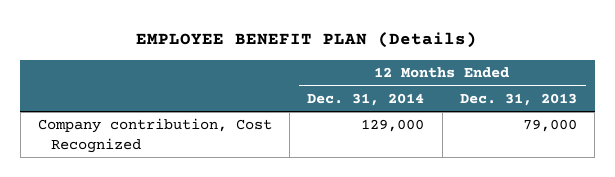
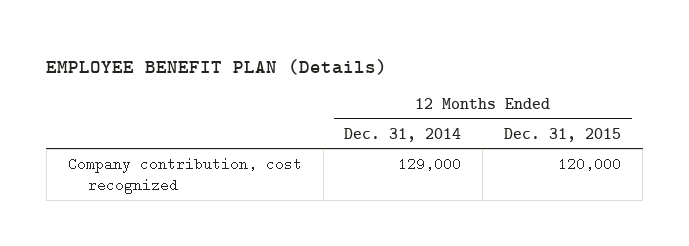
- | 12 Months Ended Dec. 31, 2014 | 12 Months Ended Dec. 31, 2013
+ | 12 Months Ended Dec. 31, 2014 | 12 Months Ended Dec. 31, 2015
- Company contribution, Cost Recognized | 129,000 | 79,000
+ Company contribution, cost recognized | 129,000 | 120,000

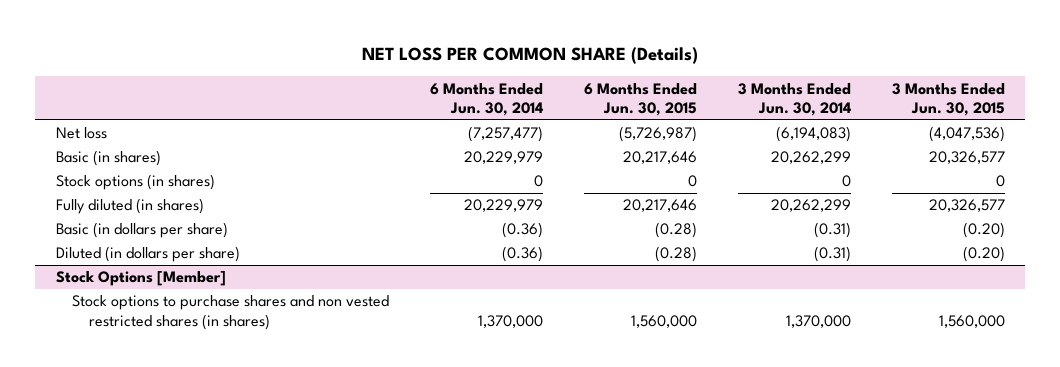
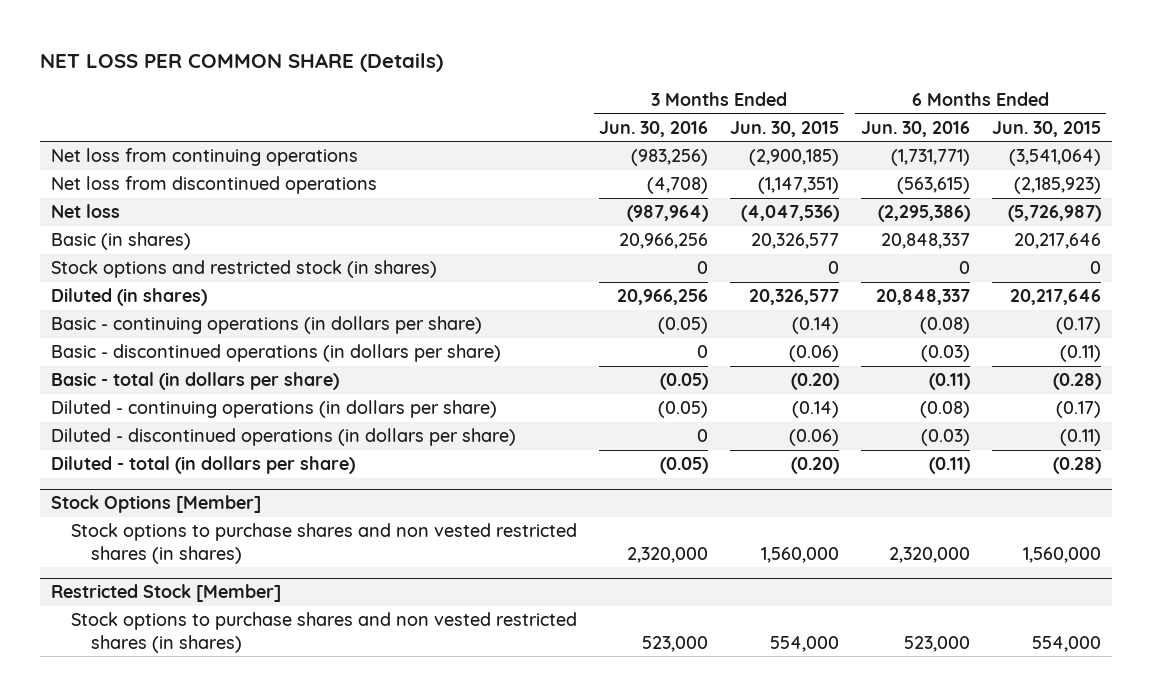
- | 6 Months Ended Jun. 30, 2014 | 6 Months Ended Jun. 30, 2015 | 3 Months Ended Jun. 30, 2014 | 3 Months Ended Jun. 30, 2015
+ | 3 Months Ended Jun. 30, 2016 | 3 Months Ended Jun. 30, 2015 | 6 Months Ended Jun. 30, 2016 | 6 Months Ended Jun. 30, 2015
+ Net loss from continuing operations | (983,256) | (2,900,185) | (1,731,771) | (3,541,064)
+ Net loss from discontinued operations | (4,708) | (1,147,351) | (563,615) | (2,185,923)
- Stock options (in shares) | 0 | 0 | 0 | 0
- Fully diluted (in shares) | 20,229,979 | 20,217,646 | 20,262,299 | 20,326,577
- Basic (in dollars per share) | (0.36) | (0.28) | (0.31) | (0.20)
- Diluted (in dollars per share) | (0.36) | (0.28) | (0.31) | (0.20)
+ Stock options and restricted stock (in shares) | 0 | 0 | 0 | 0
+ Diluted (in shares) | 20,966,256 | 20,326,577 | 20,848,337 | 20,217,646
+ Basic - continuing operations (in dollars per share) | (0.05) | (0.14) | (0.08) | (0.17)
+ Basic - discontinued operations (in dollars per share) | 0 | (0.06) | (0.03) | (0.11)
+ Basic - total (in dollars per share) | (0.05) | (0.20) | (0.11) | (0.28)
+ Diluted - continuing operations (in dollars per share) | (0.05) | (0.14) | (0.08) | (0.17)
+ Diluted - discontinued operations (in dollars per share) | 0 | (0.06) | (0.03) | (0.11)
+ Diluted - total (in dollars per share) | (0.05) | (0.20) | (0.11) | (0.28)
+ Restricted Stock [Member]
+ Stock options to purchase shares and non vested restricted shares (in shares) | 523,000 | 554,000 | 523,000 | 554,000

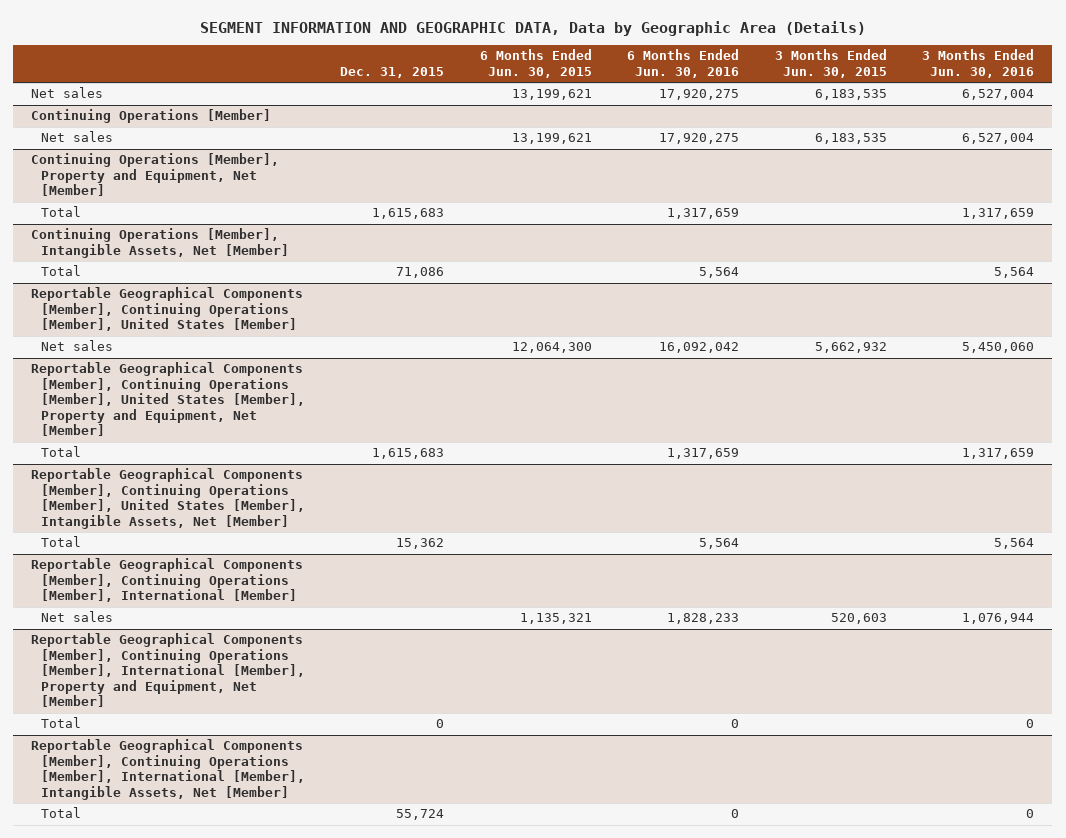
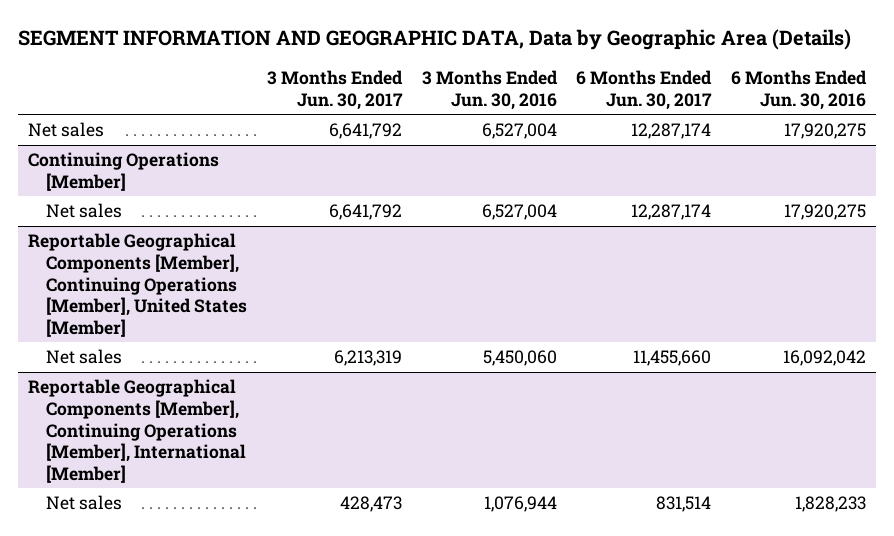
- | Dec. 31, 2015 | 6 Months Ended Jun. 30, 2015 | 6 Months Ended Jun. 30, 2016 | 3 Months Ended Jun. 30, 2015 | 3 Months Ended Jun. 30, 2016
+ | 3 Months Ended Jun. 30, 2017 | 3 Months Ended Jun. 30, 2016 | 6 Months Ended Jun. 30, 2017 | 6 Months Ended Jun. 30, 2016
- Continuing Operations [Member], Property and Equipment, Net [Member]
- Total | 1,615,683 | | 1,317,659 | | 1,317,659
- Continuing Operations [Member], Intangible Assets, Net [Member]
- Total | 71,086 | | 5,564 | | 5,564
- Reportable Geographical Components [Member], Continuing Operations [Member], United States [Member], Property and Equipment, Net [Member]
- Total | 1,615,683 | | 1,317,659 | | 1,317,659
- Reportable Geographical Components [Member], Continuing Operations [Member], United States [Member], Intangible Assets, Net [Member]
- Total | 15,362 | | 5,564 | | 5,564
- Reportable Geographical Components [Member], Continuing Operations [Member], International [Member], Property and Equipment, Net [Member]
- Total | 0 | | 0 | | 0
- Reportable Geographical Components [Member], Continuing Operations [Member], International [Member], Intangible Assets, Net [Member]
- Total | 55,724 | | 0 | | 0

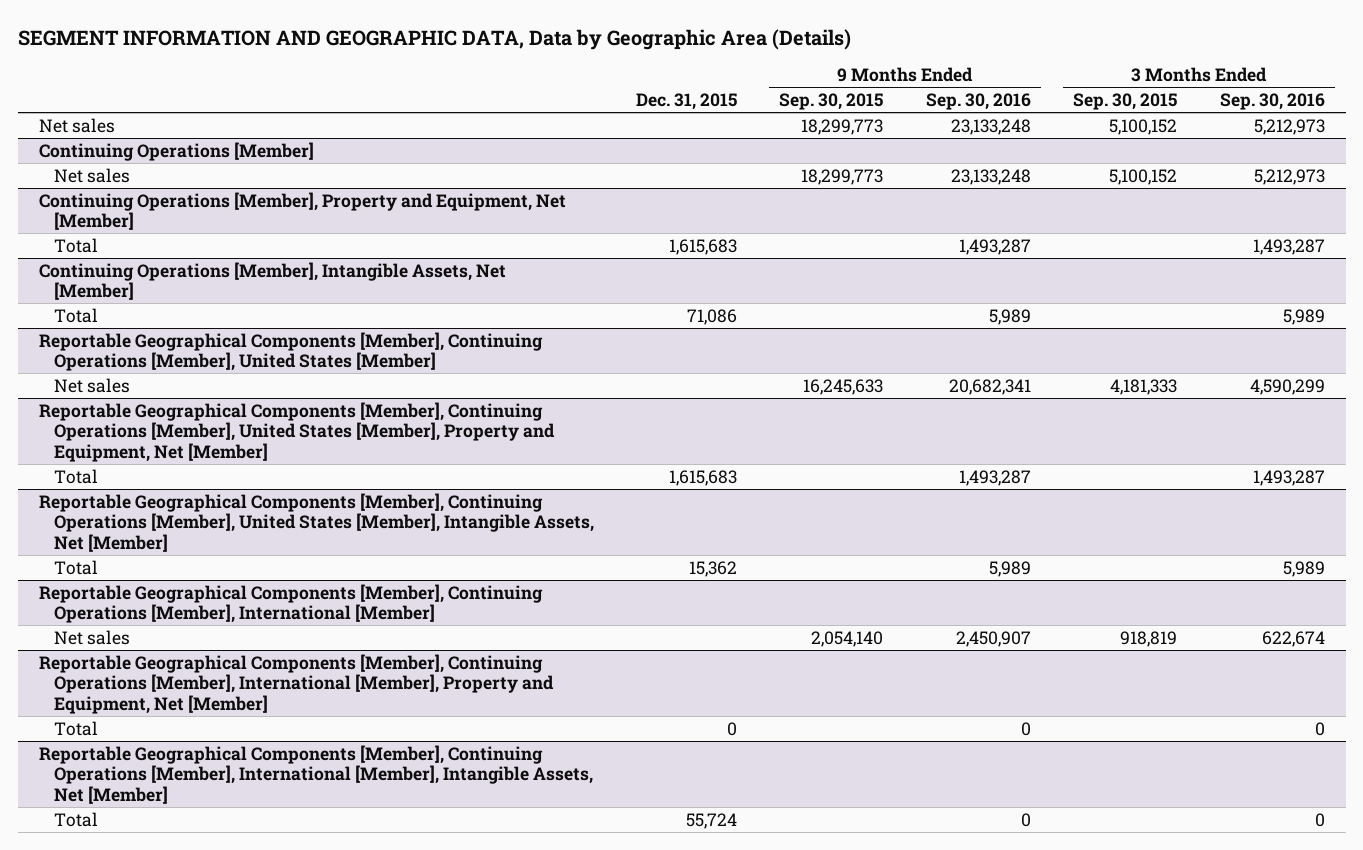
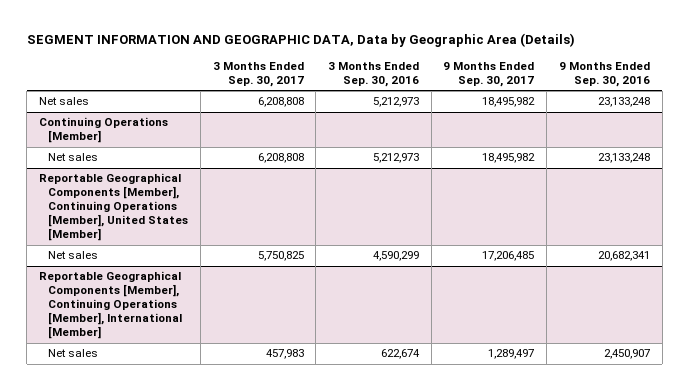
- | Dec. 31, 2015 | 9 Months Ended Sep. 30, 2015 | 9 Months Ended Sep. 30, 2016 | 3 Months Ended Sep. 30, 2015 | 3 Months Ended Sep. 30, 2016
+ | 3 Months Ended Sep. 30, 2017 | 3 Months Ended Sep. 30, 2016 | 9 Months Ended Sep. 30, 2017 | 9 Months Ended Sep. 30, 2016
- Continuing Operations [Member], Property and Equipment, Net [Member]
- Total | 1,615,683 | | 1,493,287 | | 1,493,287
- Continuing Operations [Member], Intangible Assets, Net [Member]
- Total | 71,086 | | 5,989 | | 5,989
- Reportable Geographical Components [Member], Continuing Operations [Member], United States [Member], Property and Equipment, Net [Member]
- Total | 1,615,683 | | 1,493,287 | | 1,493,287
- Reportable Geographical Components [Member], Continuing Operations [Member], United States [Member], Intangible Assets, Net [Member]
- Total | 15,362 | | 5,989 | | 5,989
- Reportable Geographical Components [Member], Continuing Operations [Member], International [Member], Property and Equipment, Net [Member]
- Total | 0 | | 0 | | 0
- Reportable Geographical Components [Member], Continuing Operations [Member], International [Member], Intangible Assets, Net [Member]
- Total | 55,724 | | 0 | | 0

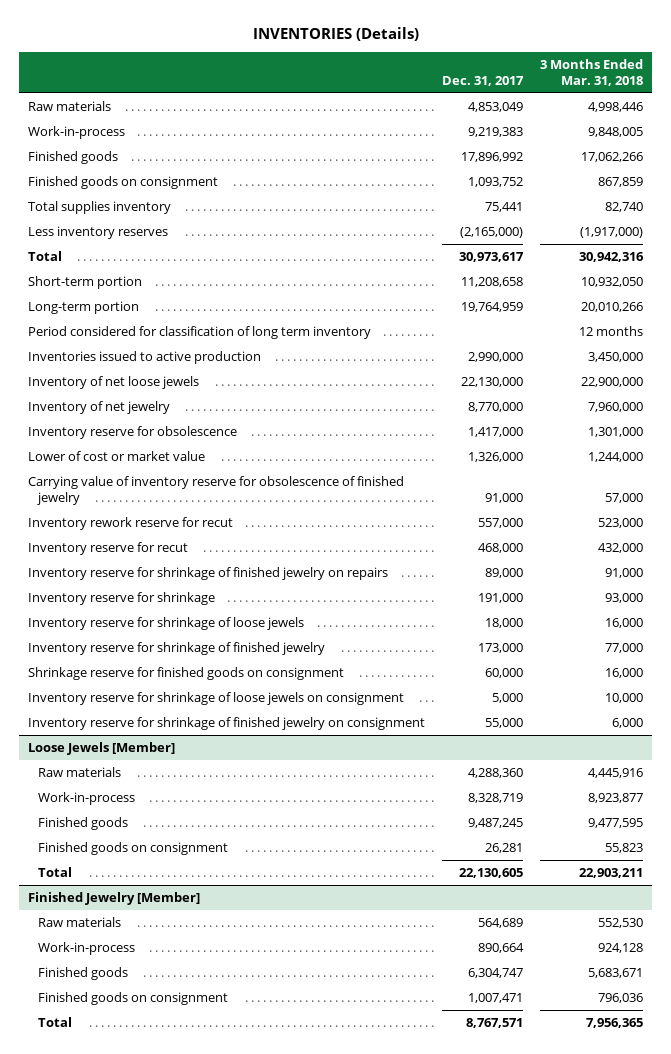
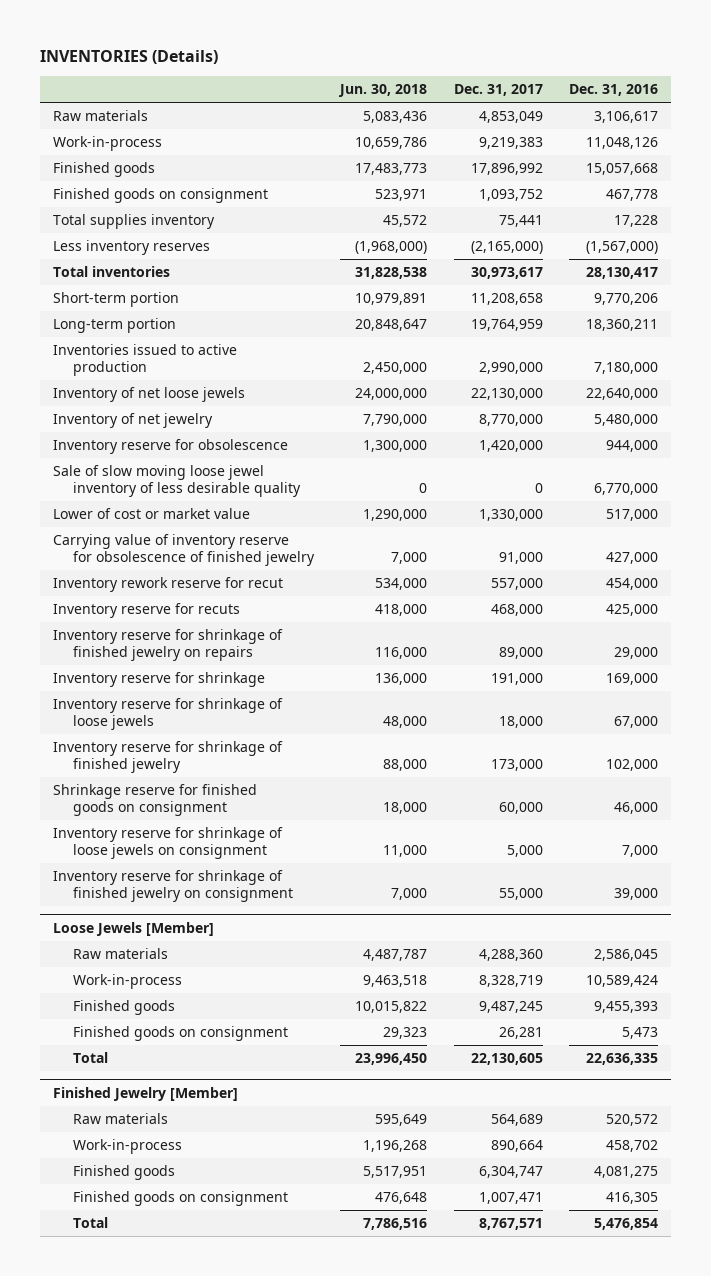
- | Dec. 31, 2017 | 3 Months Ended Mar. 31, 2018
+ | Jun. 30, 2018 | Dec. 31, 2017 | Dec. 31, 2016
- Total | 30,973,617 | 30,942,316
+ Total inventories | 31,828,538 | 30,973,617 | 28,130,417
- Period considered for classification of long term inventory | | 12 months
- Inventory reserve for obsolescence | 1,417,000 | 1,301,000
- Lower of cost or market value | 1,326,000 | 1,244,000
+ Inventory reserve for obsolescence | 1,300,000 | 1,420,000 | 944,000
+ Sale of slow moving loose jewel inventory of less desirable quality | 0 | 0 | 6,770,000
+ Lower of cost or market value | 1,290,000 | 1,330,000 | 517,000
- Inventory reserve for recut | 468,000 | 432,000
+ Inventory reserve for recuts | 418,000 | 468,000 | 425,000

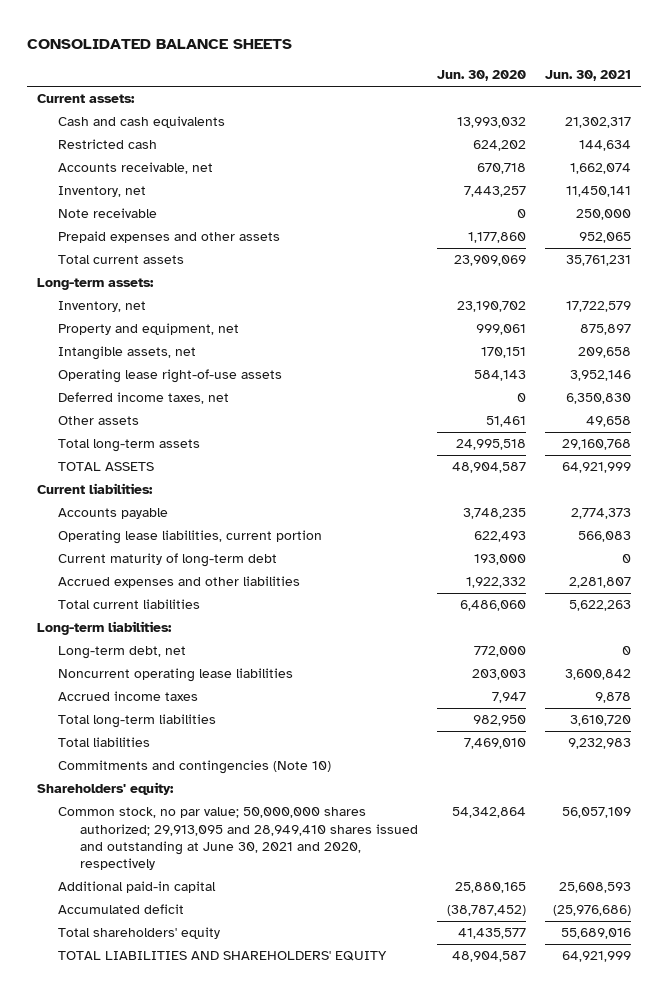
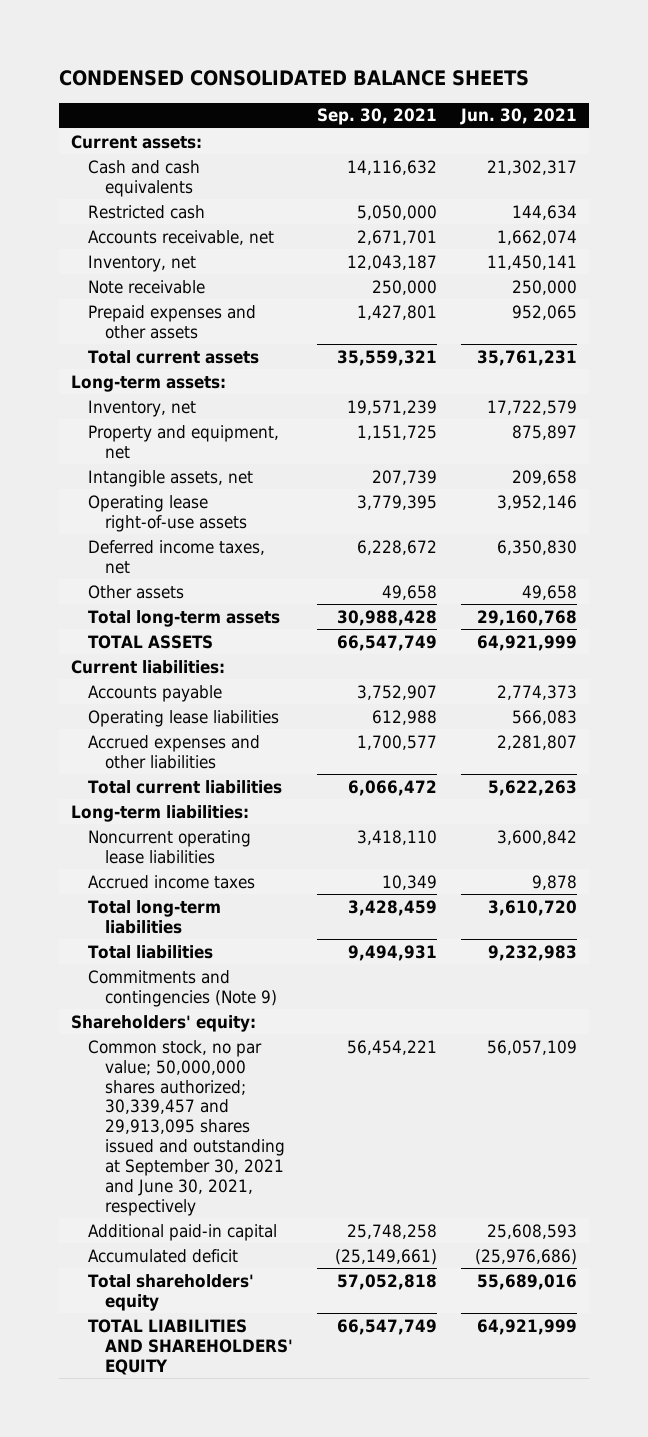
- CONSOLIDATED BALANCE SHEETS
+ CONDENSED CONSOLIDATED BALANCE SHEETS
- | Jun. 30, 2020 | Jun. 30, 2021
+ | Sep. 30, 2021 | Jun. 30, 2021
- Operating lease liabilities, current portion | 622,493 | 566,083
- Current maturity of long-term debt | 193,000 | 0
+ Operating lease liabilities | 612,988 | 566,083
- Long-term debt, net | 772,000 | 0
- Commitments and contingencies (Note 10)
+ Commitments and contingencies (Note 9)
- Common stock, no par value; 50,000,000 shares authorized; 29,913,095 and 28,949,410 shares issued and outstanding at June 30, 2021 and 2020, respectively | 54,342,864 | 56,057,109
+ Common stock, no par value; 50,000,000 shares authorized; 30,339,457 and 29,913,095 shares issued and outstanding at September 30, 2021 and June 30, 2021, respectively | 56,454,221 | 56,057,109

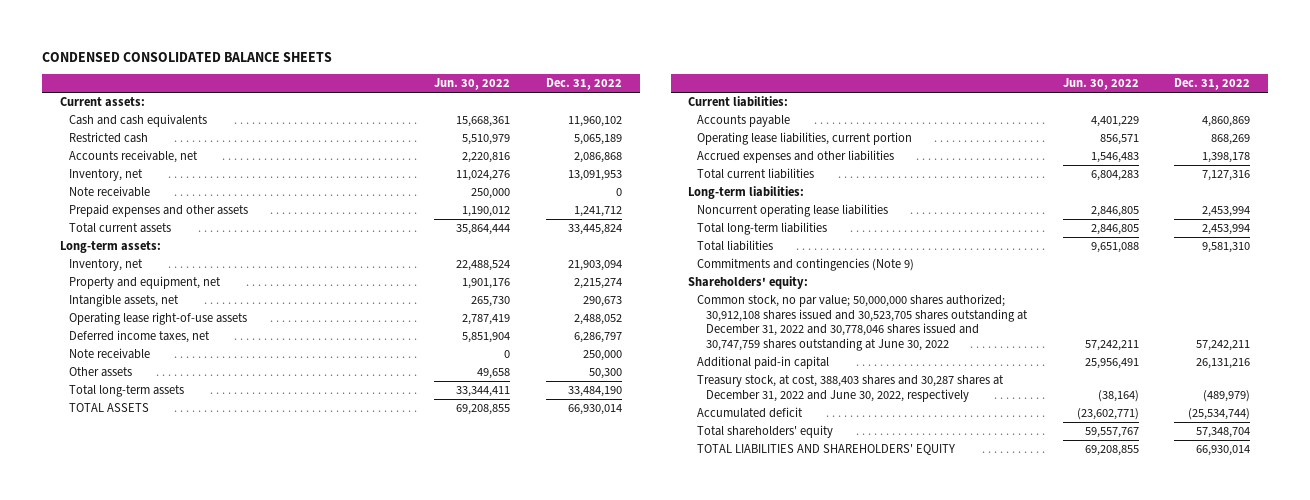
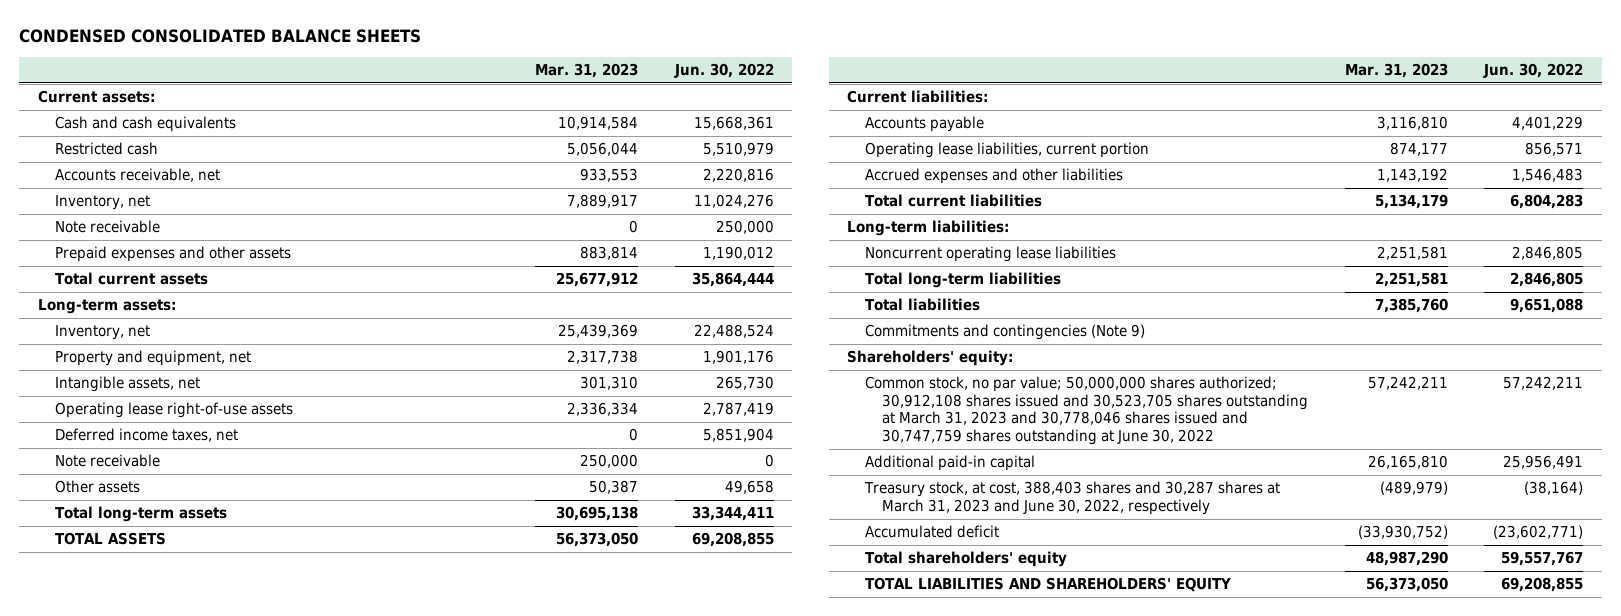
- | Jun. 30, 2022 | Dec. 31, 2022
+ | Mar. 31, 2023 | Jun. 30, 2022
- Common stock, no par value; 50,000,000 shares authorized; 30,912,108 shares issued and 30,523,705 shares outstanding at December 31, 2022 and 30,778,046 shares issued and 30,747,759 shares outstanding at June 30, 2022 | 57,242,211 | 57,242,211
+ Common stock, no par value; 50,000,000 shares authorized; 30,912,108 shares issued and 30,523,705 shares outstanding at March 31, 2023 and 30,778,046 shares issued and 30,747,759 shares outstanding at June 30, 2022 | 57,242,211 | 57,242,211
- Treasury stock, at cost, 388,403 shares and 30,287 shares at December 31, 2022 and June 30, 2022, respectively | (38,164) | (489,979)
+ Treasury stock, at cost, 388,403 shares and 30,287 shares at March 31, 2023 and June 30, 2022, respectively | (489,979) | (38,164)

